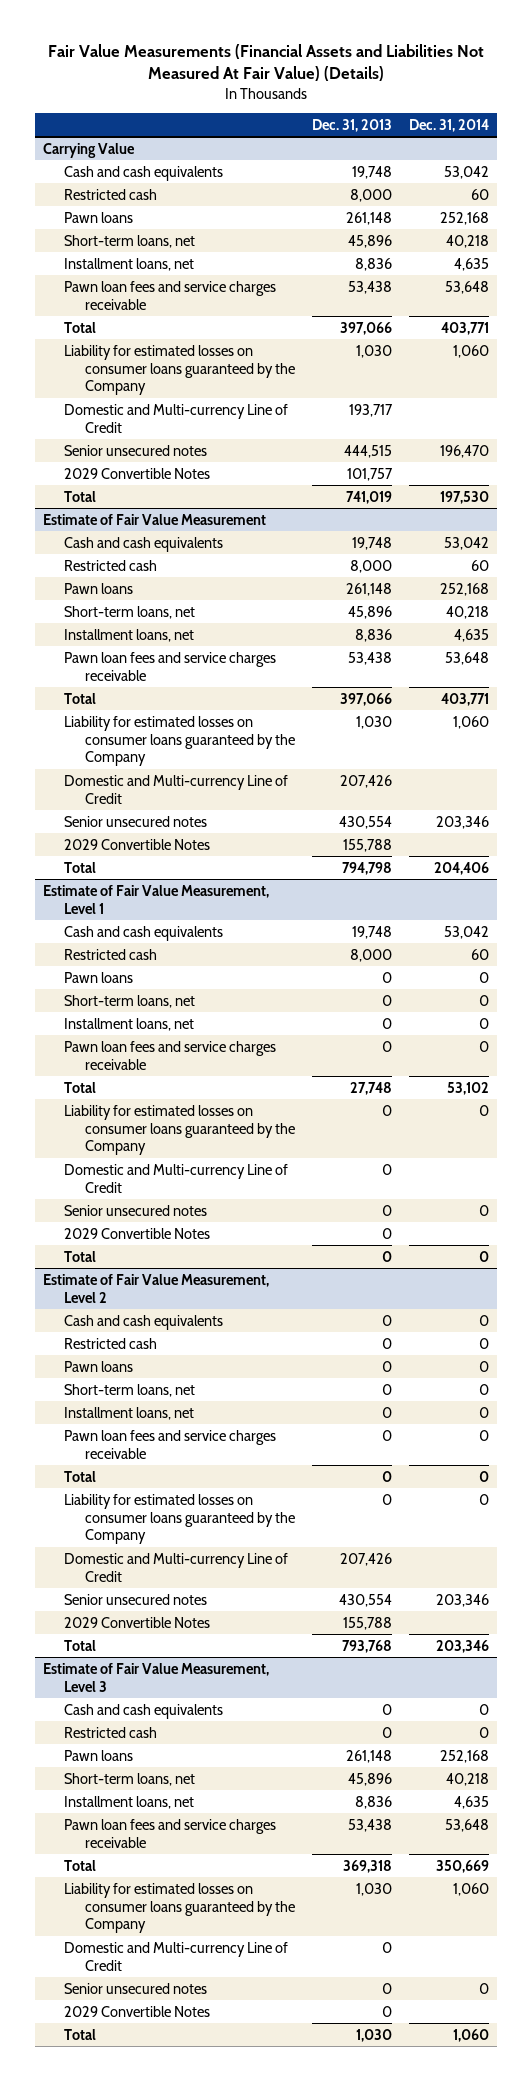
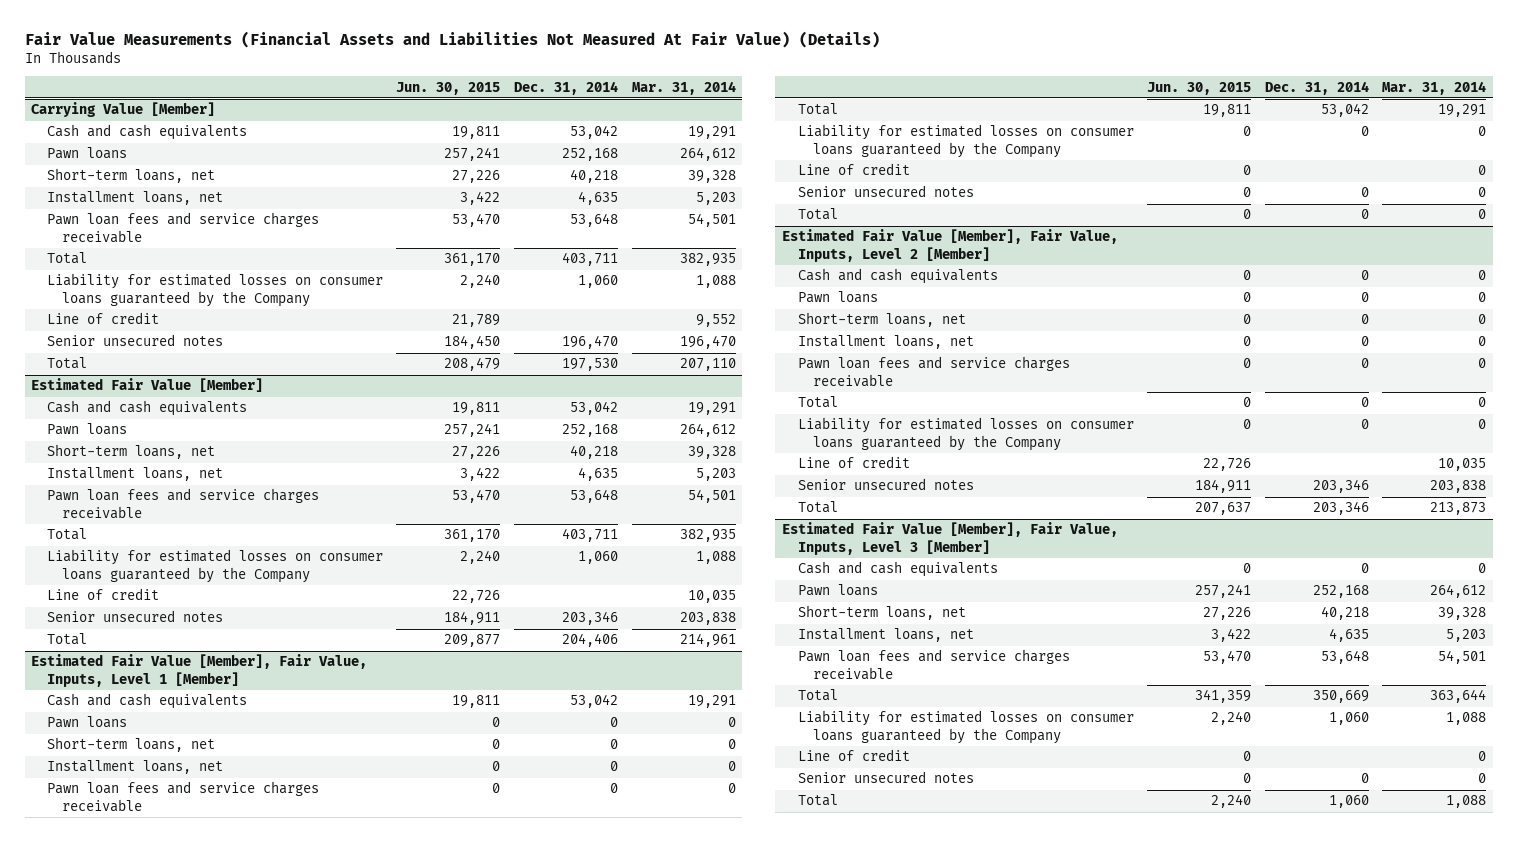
- | Dec. 31, 2013 | Dec. 31, 2014
+ | Jun. 30, 2015 | Dec. 31, 2014 | Mar. 31, 2014
- Carrying Value
+ Carrying Value [Member]
- Restricted cash | 8,000 | 60
- Total | 397,066 | 403,771
+ Total | 361,170 | 403,711 | 382,935
- Domestic and Multi-currency Line of Credit | 193,717 |
+ Line of credit | 21,789 | | 9,552
- 2029 Convertible Notes | 101,757 |
- Estimate of Fair Value Measurement
+ Estimated Fair Value [Member]
- Restricted cash | 8,000 | 60
- Total | 397,066 | 403,771
+ Total | 361,170 | 403,711 | 382,935
- Domestic and Multi-currency Line of Credit | 207,426 |
+ Line of credit | 22,726 | | 10,035
- 2029 Convertible Notes | 155,788 |
- Estimate of Fair Value Measurement, Level 1
+ Estimated Fair Value [Member], Fair Value, Inputs, Level 1 [Member]
- Restricted cash | 8,000 | 60
- Total | 27,748 | 53,102
+ Total | 19,811 | 53,042 | 19,291
- Domestic and Multi-currency Line of Credit | 0 |
+ Line of credit | 0 | | 0
- 2029 Convertible Notes | 0 |
- Estimate of Fair Value Measurement, Level 2
+ Estimated Fair Value [Member], Fair Value, Inputs, Level 2 [Member]
- Restricted cash | 0 | 0
- Domestic and Multi-currency Line of Credit | 207,426 |
+ Line of credit | 22,726 | | 10,035
- 2029 Convertible Notes | 155,788 |
- Estimate of Fair Value Measurement, Level 3
+ Estimated Fair Value [Member], Fair Value, Inputs, Level 3 [Member]
- Restricted cash | 0 | 0
- Domestic and Multi-currency Line of Credit | 0 |
+ Line of credit | 0 | | 0
- 2029 Convertible Notes | 0 |

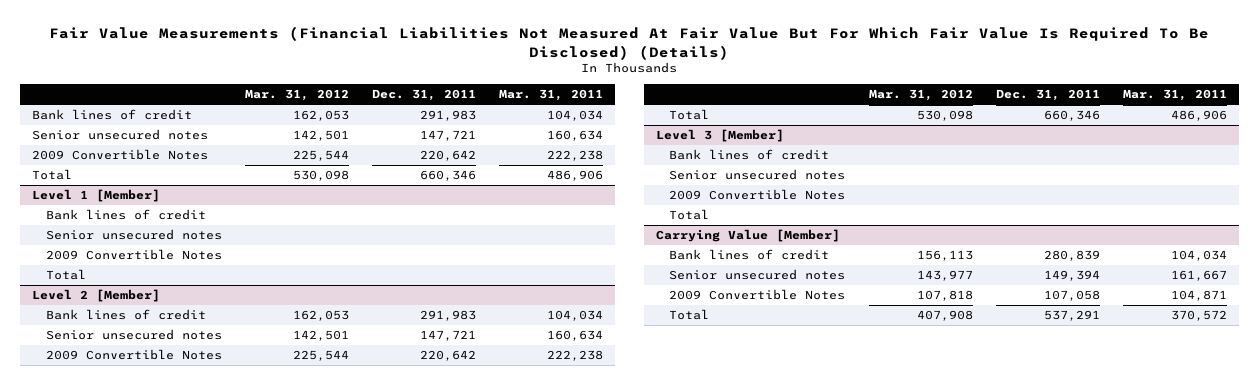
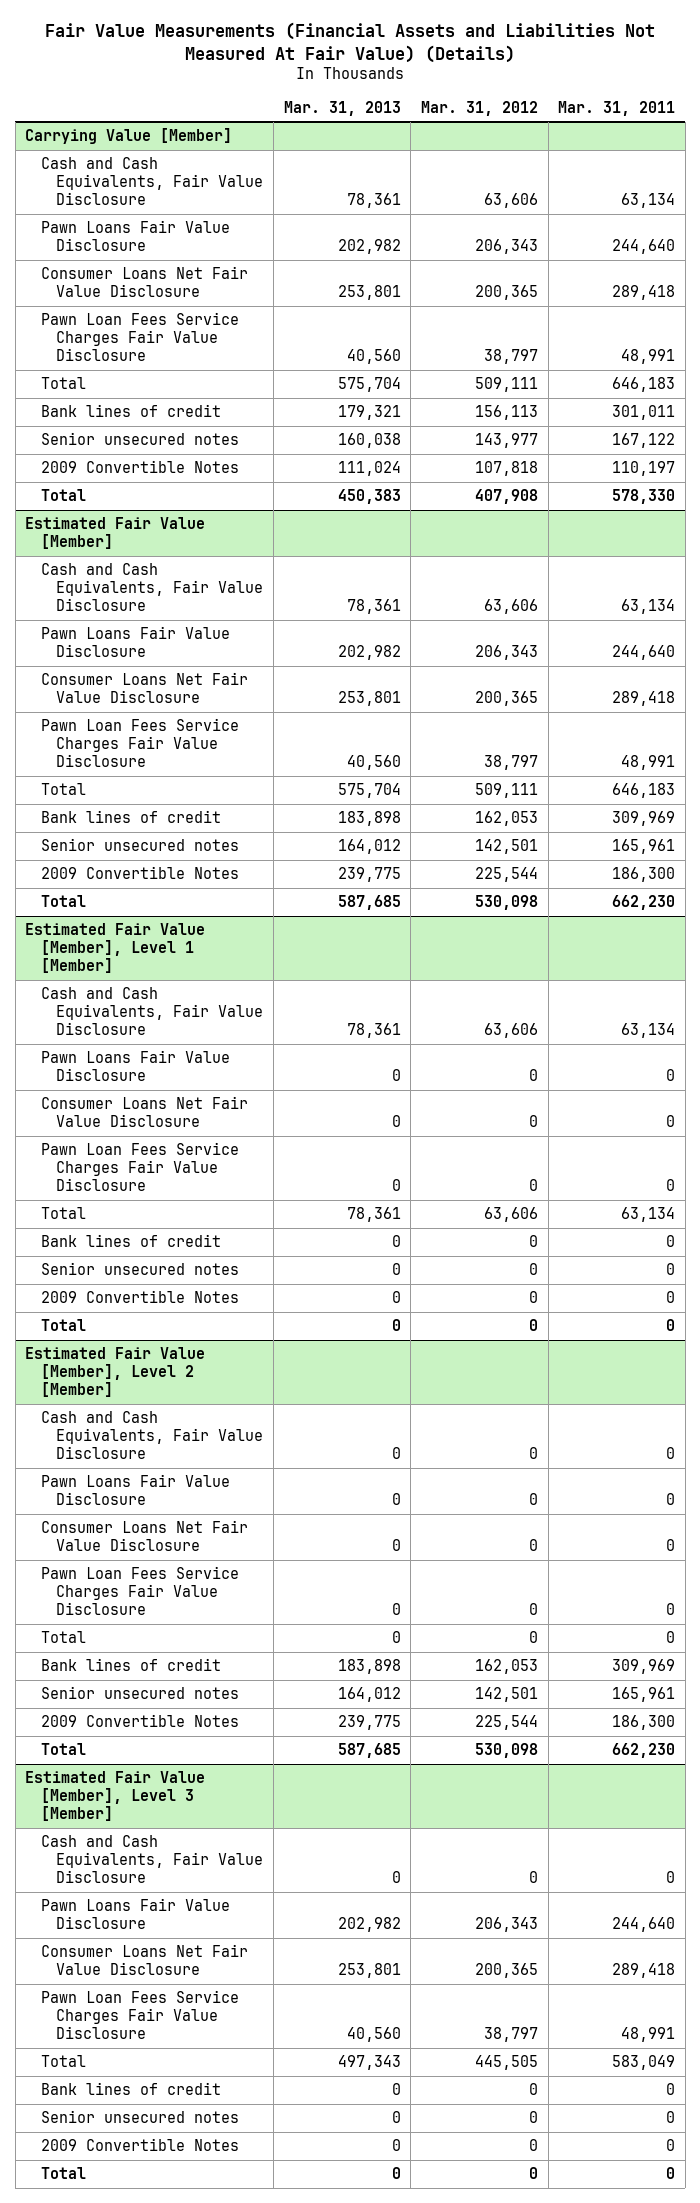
- Fair Value Measurements (Financial Liabilities Not Measured At Fair Value But For Which Fair Value Is Required To Be Disclosed) (Details)
+ Fair Value Measurements (Financial Assets and Liabilities Not Measured At Fair Value) (Details)
- | Mar. 31, 2012 | Dec. 31, 2011 | Mar. 31, 2011
+ | Mar. 31, 2013 | Mar. 31, 2012 | Mar. 31, 2011
- Bank lines of credit | 162,053 | 291,983 | 104,034
- Senior unsecured notes | 142,501 | 147,721 | 160,634
- 2009 Convertible Notes | 225,544 | 220,642 | 222,238
- Total | 530,098 | 660,346 | 486,906
- Level 1 [Member]
- Bank lines of credit
- Senior unsecured notes
- 2009 Convertible Notes
- Total
- Level 2 [Member]
- Bank lines of credit | 162,053 | 291,983 | 104,034
- Senior unsecured notes | 142,501 | 147,721 | 160,634
- 2009 Convertible Notes | 225,544 | 220,642 | 222,238
- Total | 530,098 | 660,346 | 486,906
- Level 3 [Member]
- Bank lines of credit
- Senior unsecured notes
- 2009 Convertible Notes
- Total
@ Carrying Value [Member]
- Bank lines of credit | 156,113 | 280,839 | 104,034
- Senior unsecured notes | 143,977 | 149,394 | 161,667
- 2009 Convertible Notes | 107,818 | 107,058 | 104,871
- Total | 407,908 | 537,291 | 370,572
+ Cash and Cash Equivalents, Fair Value Disclosure | 78,361 | 63,606 | 63,134
+ Pawn Loans Fair Value Disclosure | 202,982 | 206,343 | 244,640
+ Consumer Loans Net Fair Value Disclosure | 253,801 | 200,365 | 289,418
+ Pawn Loan Fees Service Charges Fair Value Disclosure | 40,560 | 38,797 | 48,991
+ Total | 575,704 | 509,111 | 646,183
+ Bank lines of credit | 179,321 | 156,113 | 301,011
+ Senior unsecured notes | 160,038 | 143,977 | 167,122
+ 2009 Convertible Notes | 111,024 | 107,818 | 110,197
+ Total | 450,383 | 407,908 | 578,330
+ Estimated Fair Value [Member]
+ Cash and Cash Equivalents, Fair Value Disclosure | 78,361 | 63,606 | 63,134
+ Pawn Loans Fair Value Disclosure | 202,982 | 206,343 | 244,640
+ Consumer Loans Net Fair Value Disclosure | 253,801 | 200,365 | 289,418
+ Pawn Loan Fees Service Charges Fair Value Disclosure | 40,560 | 38,797 | 48,991
+ Total | 575,704 | 509,111 | 646,183
+ Bank lines of credit | 183,898 | 162,053 | 309,969
+ Senior unsecured notes | 164,012 | 142,501 | 165,961
+ 2009 Convertible Notes | 239,775 | 225,544 | 186,300
+ Total | 587,685 | 530,098 | 662,230
+ Estimated Fair Value [Member], Level 1 [Member]
+ Cash and Cash Equivalents, Fair Value Disclosure | 78,361 | 63,606 | 63,134
+ Pawn Loans Fair Value Disclosure | 0 | 0 | 0
+ Consumer Loans Net Fair Value Disclosure | 0 | 0 | 0
+ Pawn Loan Fees Service Charges Fair Value Disclosure | 0 | 0 | 0
+ Total | 78,361 | 63,606 | 63,134
+ Bank lines of credit | 0 | 0 | 0
+ Senior unsecured notes | 0 | 0 | 0
+ 2009 Convertible Notes | 0 | 0 | 0
+ Total | 0 | 0 | 0
+ Estimated Fair Value [Member], Level 2 [Member]
+ Cash and Cash Equivalents, Fair Value Disclosure | 0 | 0 | 0
+ Pawn Loans Fair Value Disclosure | 0 | 0 | 0
+ Consumer Loans Net Fair Value Disclosure | 0 | 0 | 0
+ Pawn Loan Fees Service Charges Fair Value Disclosure | 0 | 0 | 0
+ Total | 0 | 0 | 0
+ Bank lines of credit | 183,898 | 162,053 | 309,969
+ Senior unsecured notes | 164,012 | 142,501 | 165,961
+ 2009 Convertible Notes | 239,775 | 225,544 | 186,300
+ Total | 587,685 | 530,098 | 662,230
+ Estimated Fair Value [Member], Level 3 [Member]
+ Cash and Cash Equivalents, Fair Value Disclosure | 0 | 0 | 0
+ Pawn Loans Fair Value Disclosure | 202,982 | 206,343 | 244,640
+ Consumer Loans Net Fair Value Disclosure | 253,801 | 200,365 | 289,418
+ Pawn Loan Fees Service Charges Fair Value Disclosure | 40,560 | 38,797 | 48,991
+ Total | 497,343 | 445,505 | 583,049
+ Bank lines of credit | 0 | 0 | 0
+ Senior unsecured notes | 0 | 0 | 0
+ 2009 Convertible Notes | 0 | 0 | 0
+ Total | 0 | 0 | 0

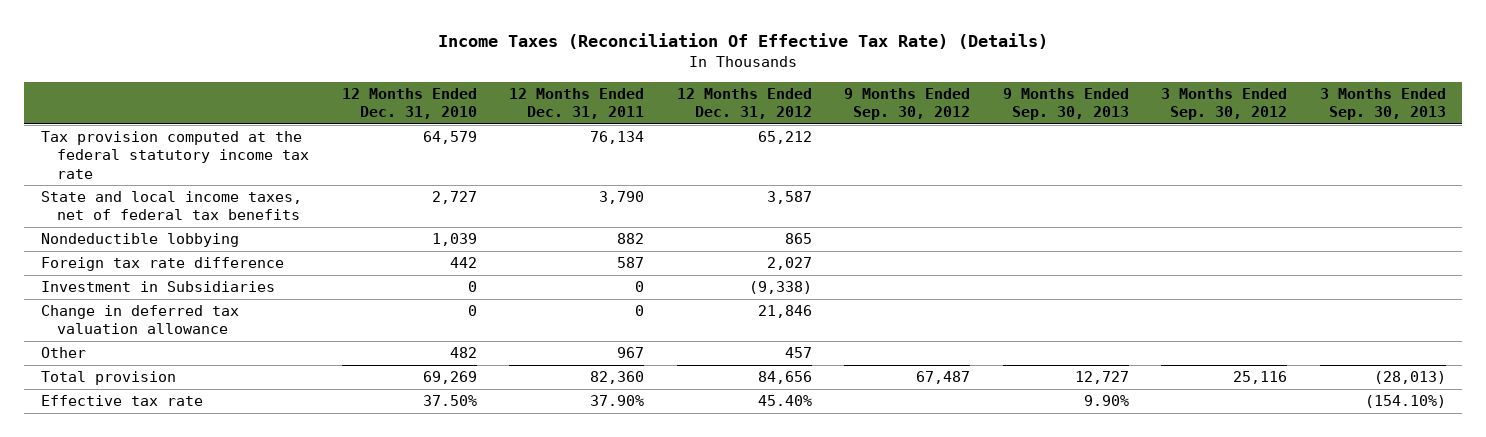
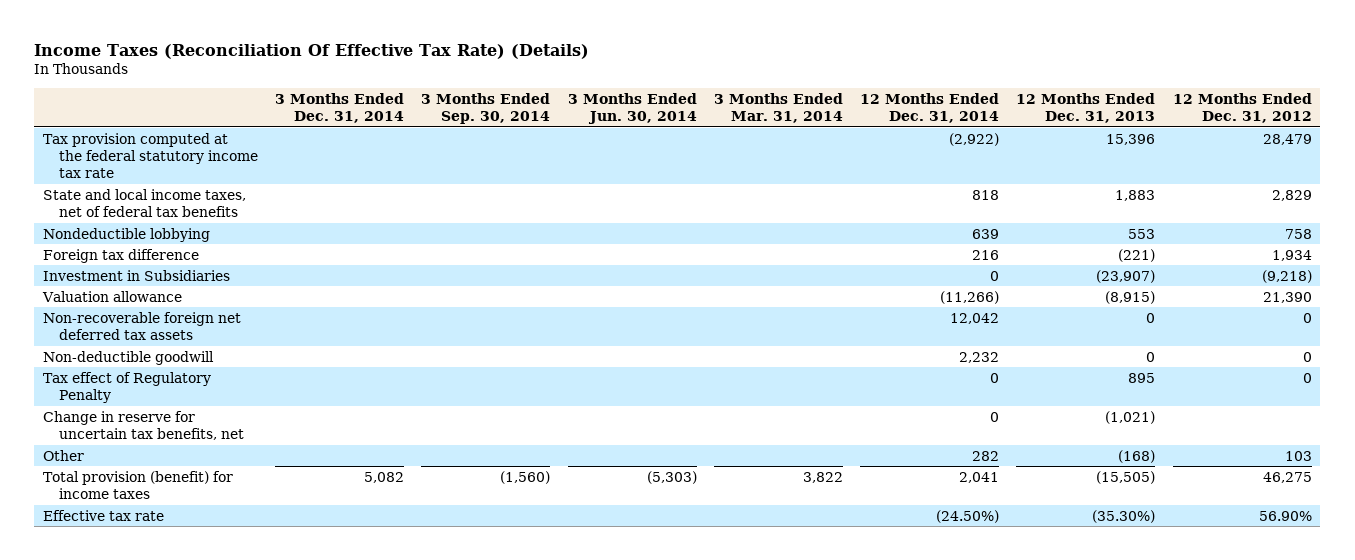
- | 12 Months Ended Dec. 31, 2010 | 12 Months Ended Dec. 31, 2011 | 12 Months Ended Dec. 31, 2012 | 9 Months Ended Sep. 30, 2012 | 9 Months Ended Sep. 30, 2013 | 3 Months Ended Sep. 30, 2012 | 3 Months Ended Sep. 30, 2013
+ | 3 Months Ended Dec. 31, 2014 | 3 Months Ended Sep. 30, 2014 | 3 Months Ended Jun. 30, 2014 | 3 Months Ended Mar. 31, 2014 | 12 Months Ended Dec. 31, 2014 | 12 Months Ended Dec. 31, 2013 | 12 Months Ended Dec. 31, 2012
- Tax provision computed at the federal statutory income tax rate | 64,579 | 76,134 | 65,212 | | | |
- State and local income taxes, net of federal tax benefits | 2,727 | 3,790 | 3,587 | | | |
- Nondeductible lobbying | 1,039 | 882 | 865 | | | |
- Foreign tax rate difference | 442 | 587 | 2,027 | | | |
- Investment in Subsidiaries | 0 | 0 | (9,338) | | | |
- Change in deferred tax valuation allowance | 0 | 0 | 21,846 | | | |
- Other | 482 | 967 | 457 | | | |
- Total provision | 69,269 | 82,360 | 84,656 | 67,487 | 12,727 | 25,116 | (28,013)
- Effective tax rate | 37.50% | 37.90% | 45.40% | | 9.90% | | (154.10%)
+ Tax provision computed at the federal statutory income tax rate | | | | | (2,922) | 15,396 | 28,479
+ State and local income taxes, net of federal tax benefits | | | | | 818 | 1,883 | 2,829
+ Nondeductible lobbying | | | | | 639 | 553 | 758
+ Foreign tax difference | | | | | 216 | (221) | 1,934
+ Investment in Subsidiaries | | | | | 0 | (23,907) | (9,218)
+ Valuation allowance | | | | | (11,266) | (8,915) | 21,390
+ Non-recoverable foreign net deferred tax assets | | | | | 12,042 | 0 | 0
+ Non-deductible goodwill | | | | | 2,232 | 0 | 0
+ Tax effect of Regulatory Penalty | | | | | 0 | 895 | 0
+ Change in reserve for uncertain tax benefits, net | | | | | 0 | (1,021) |
+ Other | | | | | 282 | (168) | 103
+ Total provision (benefit) for income taxes | 5,082 | (1,560) | (5,303) | 3,822 | 2,041 | (15,505) | 46,275
+ Effective tax rate | | | | | (24.50%) | (35.30%) | 56.90%

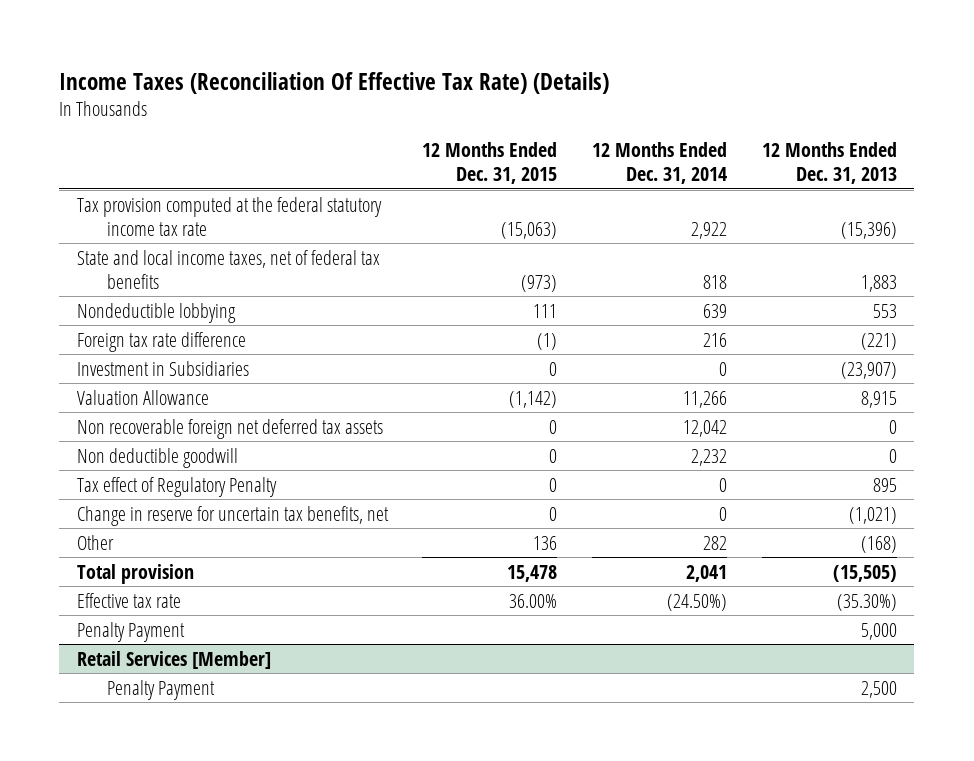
- | 3 Months Ended Dec. 31, 2014 | 3 Months Ended Sep. 30, 2014 | 3 Months Ended Jun. 30, 2014 | 3 Months Ended Mar. 31, 2014 | 12 Months Ended Dec. 31, 2014 | 12 Months Ended Dec. 31, 2013 | 12 Months Ended Dec. 31, 2012
+ | 12 Months Ended Dec. 31, 2015 | 12 Months Ended Dec. 31, 2014 | 12 Months Ended Dec. 31, 2013
- Tax provision computed at the federal statutory income tax rate | | | | | (2,922) | 15,396 | 28,479
+ Tax provision computed at the federal statutory income tax rate | (15,063) | 2,922 | (15,396)
- Foreign tax difference | | | | | 216 | (221) | 1,934
+ Foreign tax rate difference | (1) | 216 | (221)
- Valuation allowance | | | | | (11,266) | (8,915) | 21,390
- Non-recoverable foreign net deferred tax assets | | | | | 12,042 | 0 | 0
- Non-deductible goodwill | | | | | 2,232 | 0 | 0
+ Valuation Allowance | (1,142) | 11,266 | 8,915
+ Non recoverable foreign net deferred tax assets | 0 | 12,042 | 0
+ Non deductible goodwill | 0 | 2,232 | 0
- Total provision (benefit) for income taxes | 5,082 | (1,560) | (5,303) | 3,822 | 2,041 | (15,505) | 46,275
+ Total provision | 15,478 | 2,041 | (15,505)
+ Penalty Payment | | | 5,000
+ Retail Services [Member]
+ Penalty Payment | | | 2,500

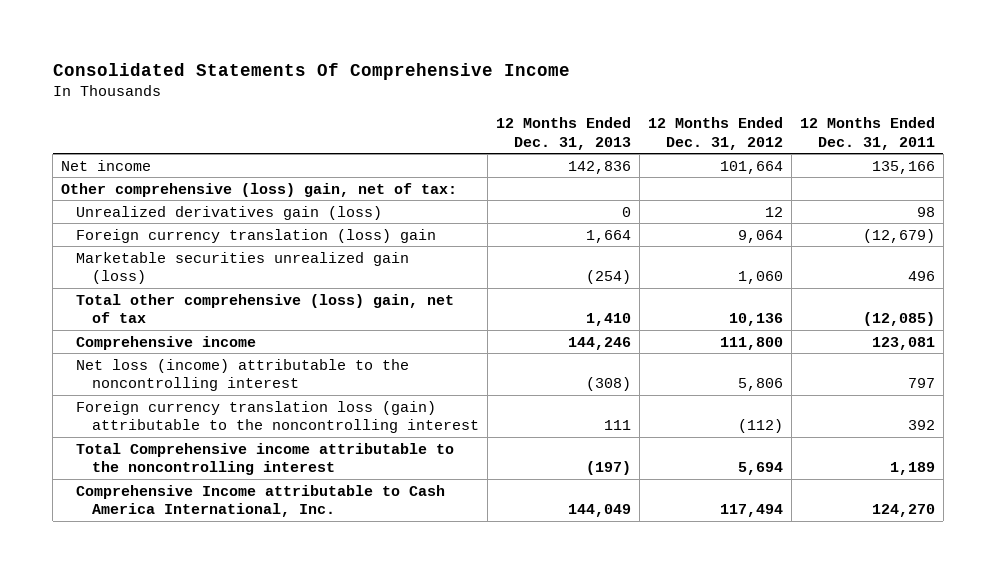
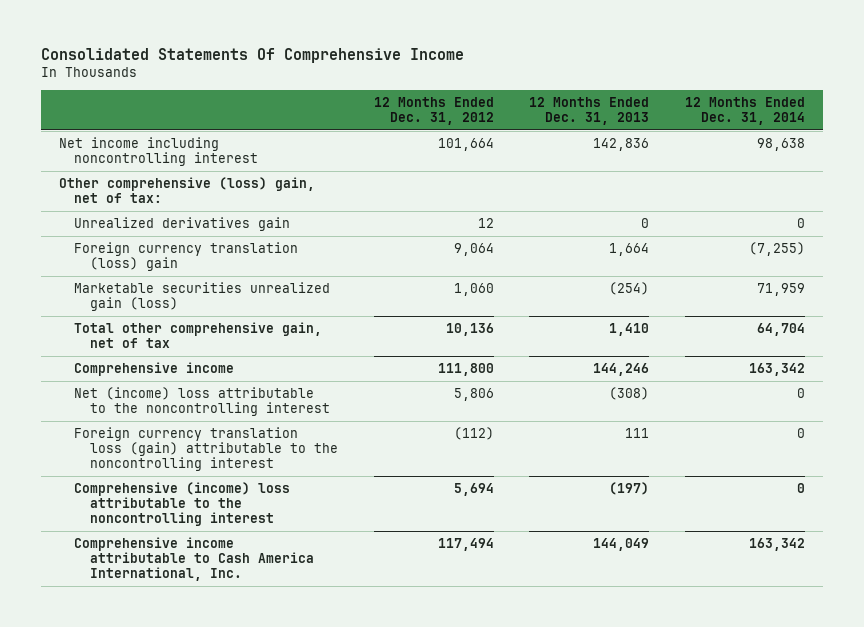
- | 12 Months Ended Dec. 31, 2013 | 12 Months Ended Dec. 31, 2012 | 12 Months Ended Dec. 31, 2011
+ | 12 Months Ended Dec. 31, 2012 | 12 Months Ended Dec. 31, 2013 | 12 Months Ended Dec. 31, 2014
- Net income | 142,836 | 101,664 | 135,166
+ Net income including noncontrolling interest | 101,664 | 142,836 | 98,638
- Unrealized derivatives gain (loss) | 0 | 12 | 98
+ Unrealized derivatives gain | 12 | 0 | 0
- Total other comprehensive (loss) gain, net of tax | 1,410 | 10,136 | (12,085)
+ Total other comprehensive gain, net of tax | 10,136 | 1,410 | 64,704
- Net loss (income) attributable to the noncontrolling interest | (308) | 5,806 | 797
+ Net (income) loss attributable to the noncontrolling interest | 5,806 | (308) | 0
- Total Comprehensive income attributable to the noncontrolling interest | (197) | 5,694 | 1,189
- Comprehensive Income attributable to Cash America International, Inc. | 144,049 | 117,494 | 124,270
+ Comprehensive (income) loss attributable to the noncontrolling interest | 5,694 | (197) | 0
+ Comprehensive income attributable to Cash America International, Inc. | 117,494 | 144,049 | 163,342

